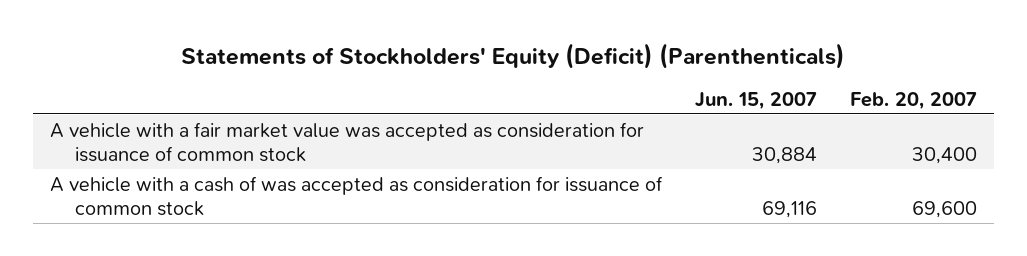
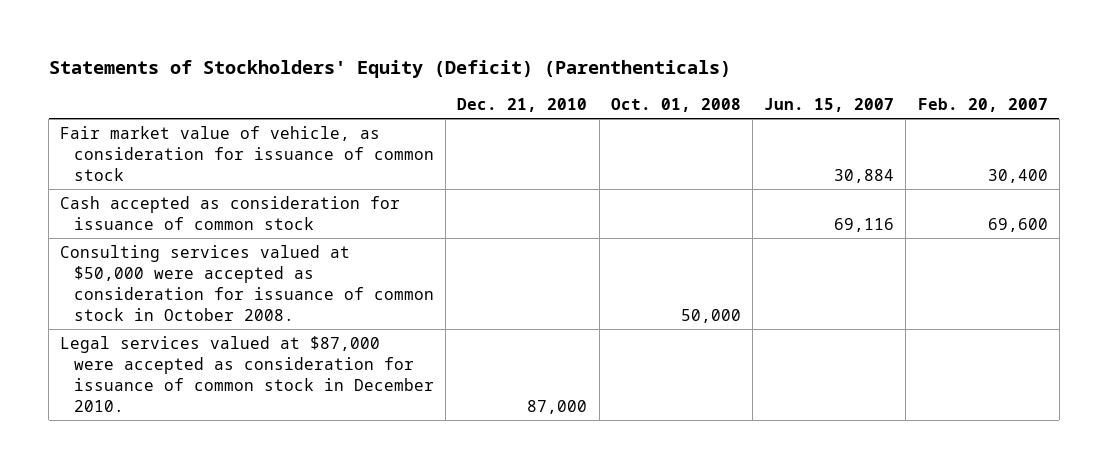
- | Jun. 15, 2007 | Feb. 20, 2007
+ | Dec. 21, 2010 | Oct. 01, 2008 | Jun. 15, 2007 | Feb. 20, 2007
- A vehicle with a fair market value was accepted as consideration for issuance of common stock | 30,884 | 30,400
- A vehicle with a cash of was accepted as consideration for issuance of common stock | 69,116 | 69,600
+ Fair market value of vehicle, as consideration for issuance of common stock | | | 30,884 | 30,400
+ Cash accepted as consideration for issuance of common stock | | | 69,116 | 69,600
+ Consulting services valued at $50,000 were accepted as consideration for issuance of common stock in October 2008. | | 50,000 | |
+ Legal services valued at $87,000 were accepted as consideration for issuance of common stock in December 2010. | 87,000 | | |

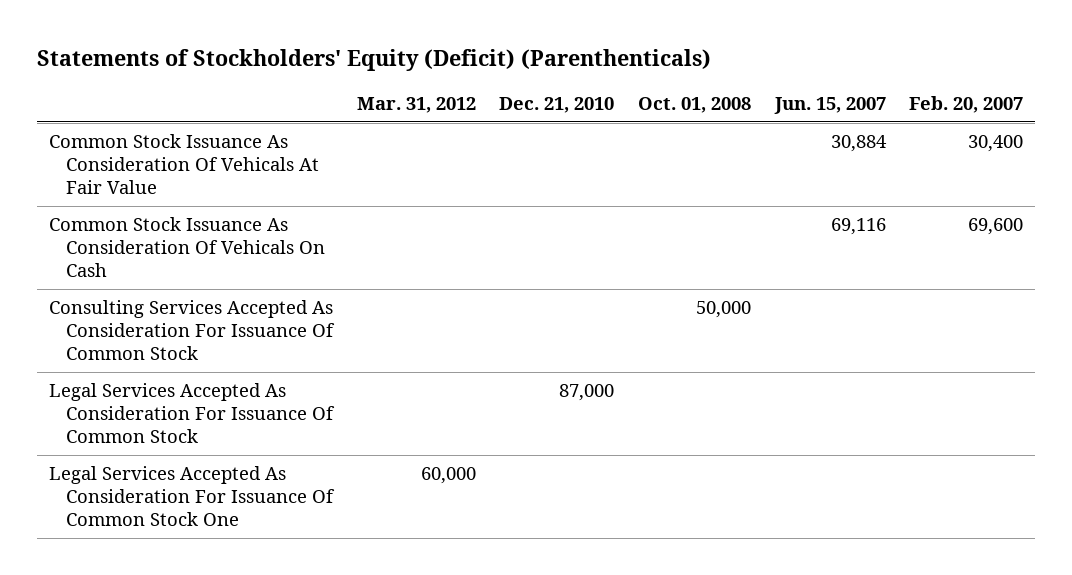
- | Dec. 21, 2010 | Oct. 01, 2008 | Jun. 15, 2007 | Feb. 20, 2007
+ | Mar. 31, 2012 | Dec. 21, 2010 | Oct. 01, 2008 | Jun. 15, 2007 | Feb. 20, 2007
- Fair market value of vehicle, as consideration for issuance of common stock | | | 30,884 | 30,400
- Cash accepted as consideration for issuance of common stock | | | 69,116 | 69,600
- Consulting services valued at $50,000 were accepted as consideration for issuance of common stock in October 2008. | | 50,000 | |
- Legal services valued at $87,000 were accepted as consideration for issuance of common stock in December 2010. | 87,000 | | |
+ Common Stock Issuance As Consideration Of Vehicals At Fair Value | | | | 30,884 | 30,400
+ Common Stock Issuance As Consideration Of Vehicals On Cash | | | | 69,116 | 69,600
+ Consulting Services Accepted As Consideration For Issuance Of Common Stock | | | 50,000 | |
+ Legal Services Accepted As Consideration For Issuance Of Common Stock | | 87,000 | | |
+ Legal Services Accepted As Consideration For Issuance Of Common Stock One | 60,000 | | | |

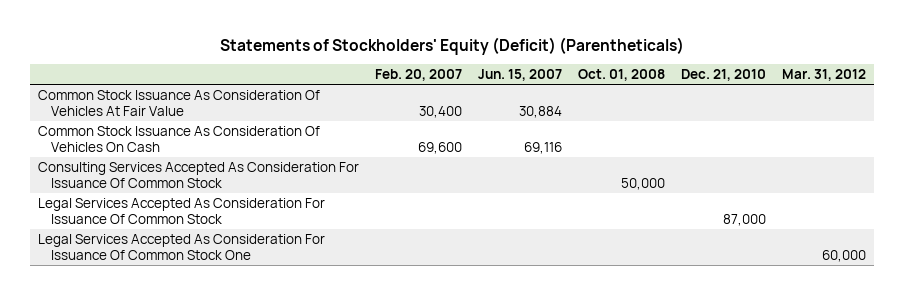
- Statements of Stockholders' Equity (Deficit) (Parenthenticals)
+ Statements of Stockholders' Equity (Deficit) (Parentheticals)
- | Mar. 31, 2012 | Dec. 21, 2010 | Oct. 01, 2008 | Jun. 15, 2007 | Feb. 20, 2007
+ | Feb. 20, 2007 | Jun. 15, 2007 | Oct. 01, 2008 | Dec. 21, 2010 | Mar. 31, 2012
- Common Stock Issuance As Consideration Of Vehicals At Fair Value | | | | 30,884 | 30,400
- Common Stock Issuance As Consideration Of Vehicals On Cash | | | | 69,116 | 69,600
+ Common Stock Issuance As Consideration Of Vehicles At Fair Value | 30,400 | 30,884 | | |
+ Common Stock Issuance As Consideration Of Vehicles On Cash | 69,600 | 69,116 | | |

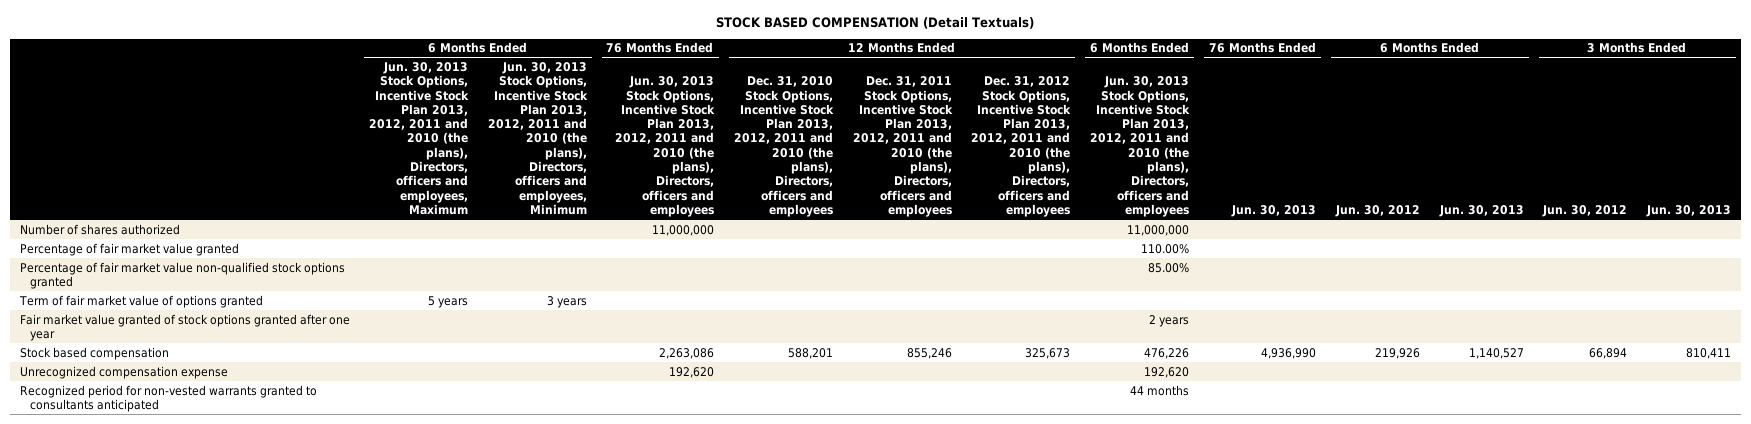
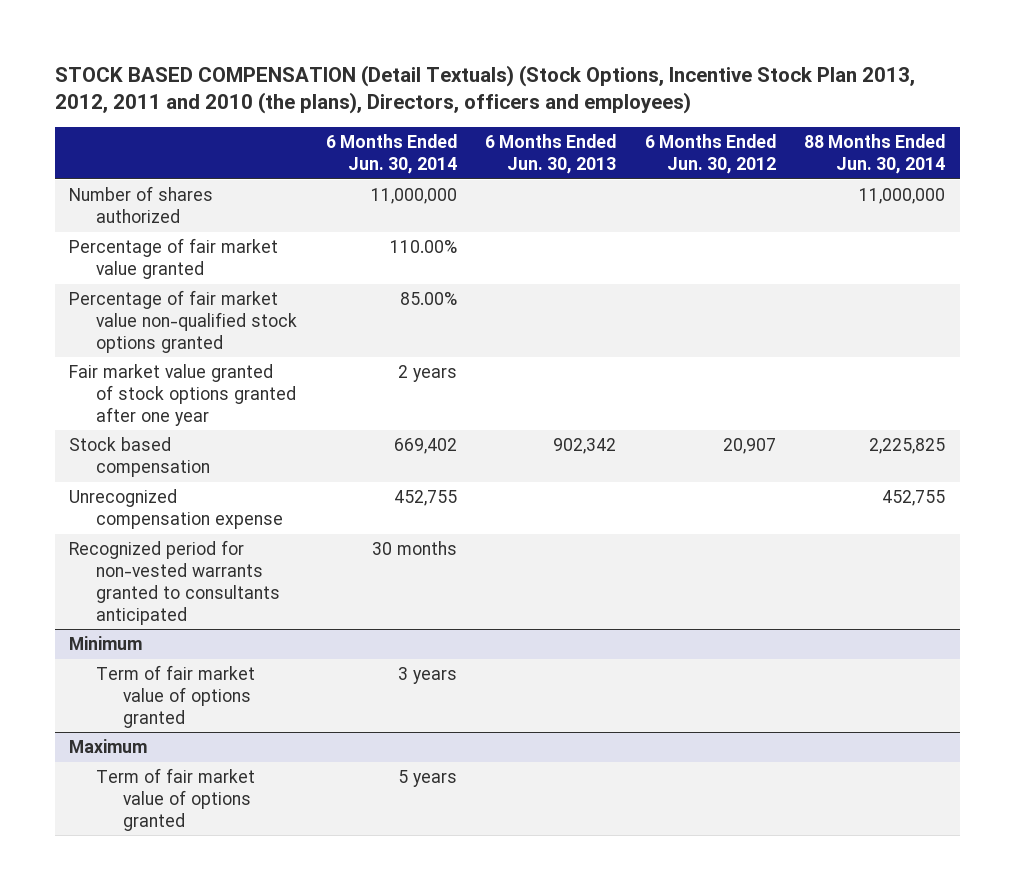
- STOCK BASED COMPENSATION (Detail Textuals)
+ STOCK BASED COMPENSATION (Detail Textuals) (Stock Options, Incentive Stock Plan 2013, 2012, 2011 and 2010 (the plans), Directors, officers and employees)
- | 6 Months Ended Jun. 30, 2013 Stock Options, Incentive Stock Plan 2013, 2012, 2011 and 2010 (the plans), Directors, officers and employees, Maximum | 6 Months Ended Jun. 30, 2013 Stock Options, Incentive Stock Plan 2013, 2012, 2011 and 2010 (the plans), Directors, officers and employees, Minimum | 76 Months Ended Jun. 30, 2013 Stock Options, Incentive Stock Plan 2013, 2012, 2011 and 2010 (the plans), Directors, officers and employees | 12 Months Ended Dec. 31, 2010 Stock Options, Incentive Stock Plan 2013, 2012, 2011 and 2010 (the plans), Directors, officers and employees | 12 Months Ended Dec. 31, 2011 Stock Options, Incentive Stock Plan 2013, 2012, 2011 and 2010 (the plans), Directors, officers and employees | 12 Months Ended Dec. 31, 2012 Stock Options, Incentive Stock Plan 2013, 2012, 2011 and 2010 (the plans), Directors, officers and employees | 6 Months Ended Jun. 30, 2013 Stock Options, Incentive Stock Plan 2013, 2012, 2011 and 2010 (the plans), Directors, officers and employees | 76 Months Ended Jun. 30, 2013 | 6 Months Ended Jun. 30, 2012 | 6 Months Ended Jun. 30, 2013 | 3 Months Ended Jun. 30, 2012 | 3 Months Ended Jun. 30, 2013
+ | 6 Months Ended Jun. 30, 2014 | 6 Months Ended Jun. 30, 2013 | 6 Months Ended Jun. 30, 2012 | 88 Months Ended Jun. 30, 2014
- Term of fair market value of options granted | 5 years | 3 years | | | | | | | | | |
- Stock based compensation | | | 2,263,086 | 588,201 | 855,246 | 325,673 | 476,226 | 4,936,990 | 219,926 | 1,140,527 | 66,894 | 810,411
+ Stock based compensation | 669,402 | 902,342 | 20,907 | 2,225,825
+ Minimum
+ Term of fair market value of options granted | 3 years | | |
+ Maximum
+ Term of fair market value of options granted | 5 years | | |

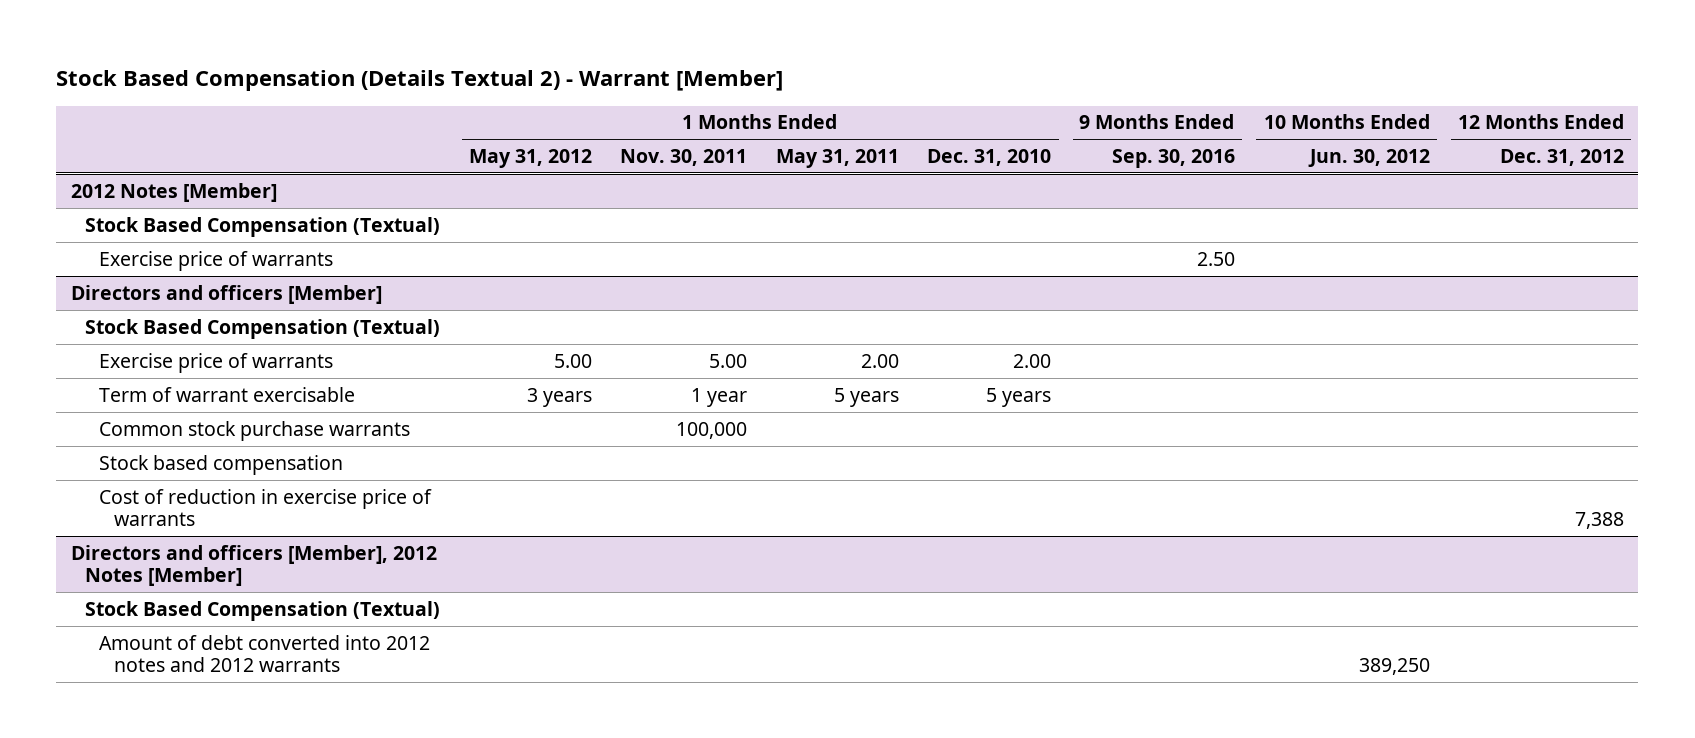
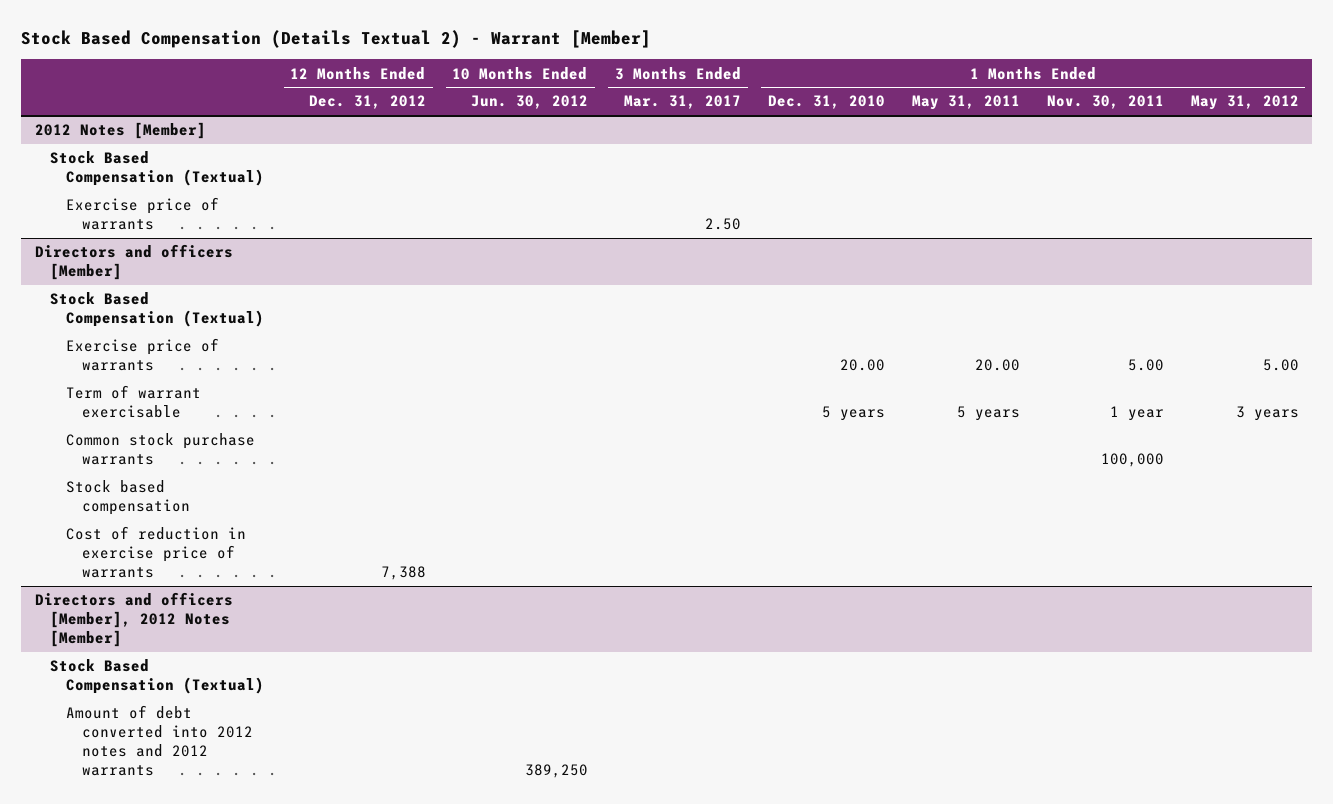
- | 1 Months Ended May 31, 2012 | 1 Months Ended Nov. 30, 2011 | 1 Months Ended May 31, 2011 | 1 Months Ended Dec. 31, 2010 | 9 Months Ended Sep. 30, 2016 | 10 Months Ended Jun. 30, 2012 | 12 Months Ended Dec. 31, 2012
+ | 12 Months Ended Dec. 31, 2012 | 10 Months Ended Jun. 30, 2012 | 3 Months Ended Mar. 31, 2017 | 1 Months Ended Dec. 31, 2010 | 1 Months Ended May 31, 2011 | 1 Months Ended Nov. 30, 2011 | 1 Months Ended May 31, 2012
@ Directors and officers [Member]
- Exercise price of warrants | 5.00 | 5.00 | 2.00 | 2.00 | | |
+ Exercise price of warrants | | | | 20.00 | 20.00 | 5.00 | 5.00

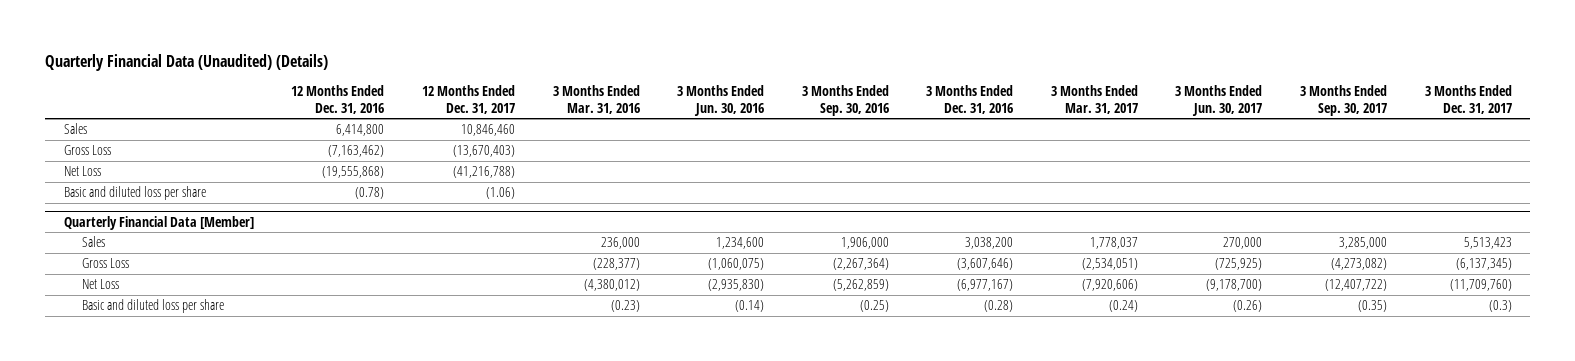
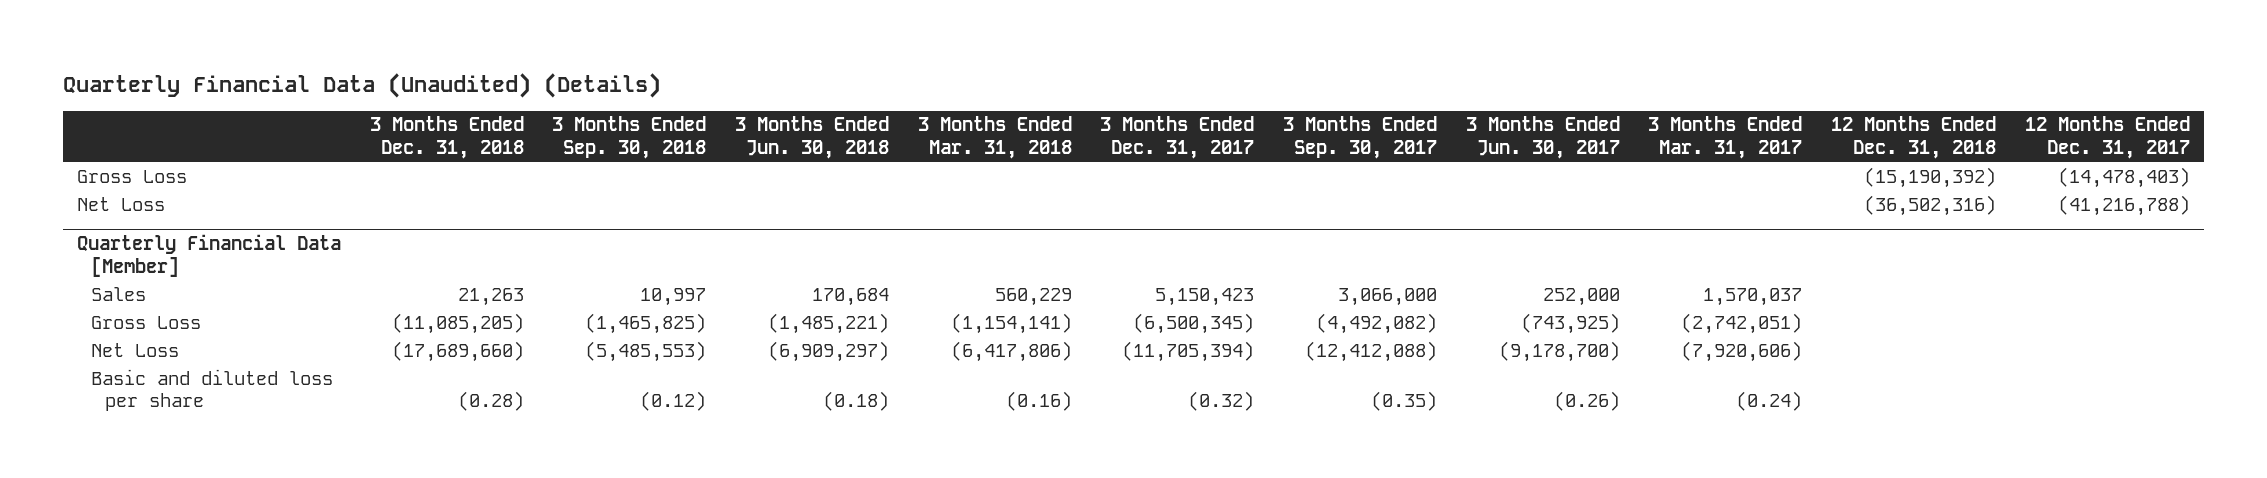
- | 12 Months Ended Dec. 31, 2016 | 12 Months Ended Dec. 31, 2017 | 3 Months Ended Mar. 31, 2016 | 3 Months Ended Jun. 30, 2016 | 3 Months Ended Sep. 30, 2016 | 3 Months Ended Dec. 31, 2016 | 3 Months Ended Mar. 31, 2017 | 3 Months Ended Jun. 30, 2017 | 3 Months Ended Sep. 30, 2017 | 3 Months Ended Dec. 31, 2017
+ | 3 Months Ended Dec. 31, 2018 | 3 Months Ended Sep. 30, 2018 | 3 Months Ended Jun. 30, 2018 | 3 Months Ended Mar. 31, 2018 | 3 Months Ended Dec. 31, 2017 | 3 Months Ended Sep. 30, 2017 | 3 Months Ended Jun. 30, 2017 | 3 Months Ended Mar. 31, 2017 | 12 Months Ended Dec. 31, 2018 | 12 Months Ended Dec. 31, 2017
- Sales | 6,414,800 | 10,846,460 | | | | | | | |
- Gross Loss | (7,163,462) | (13,670,403) | | | | | | | |
+ Gross Loss | | | | | | | | | (15,190,392) | (14,478,403)
- Basic and diluted loss per share | (0.78) | (1.06) | | | | | | | |
@ Quarterly Financial Data [Member]
- Sales | | | 236,000 | 1,234,600 | 1,906,000 | 3,038,200 | 1,778,037 | 270,000 | 3,285,000 | 5,513,423
- Gross Loss | | | (228,377) | (1,060,075) | (2,267,364) | (3,607,646) | (2,534,051) | (725,925) | (4,273,082) | (6,137,345)
- Net Loss | | | (4,380,012) | (2,935,830) | (5,262,859) | (6,977,167) | (7,920,606) | (9,178,700) | (12,407,722) | (11,709,760)
- Basic and diluted loss per share | | | (0.23) | (0.14) | (0.25) | (0.28) | (0.24) | (0.26) | (0.35) | (0.3)
+ Sales | 21,263 | 10,997 | 170,684 | 560,229 | 5,150,423 | 3,066,000 | 252,000 | 1,570,037 | |
+ Gross Loss | (11,085,205) | (1,465,825) | (1,485,221) | (1,154,141) | (6,500,345) | (4,492,082) | (743,925) | (2,742,051) | |
+ Net Loss | (17,689,660) | (5,485,553) | (6,909,297) | (6,417,806) | (11,705,394) | (12,412,088) | (9,178,700) | (7,920,606) | |
+ Basic and diluted loss per share | (0.28) | (0.12) | (0.18) | (0.16) | (0.32) | (0.35) | (0.26) | (0.24) | |

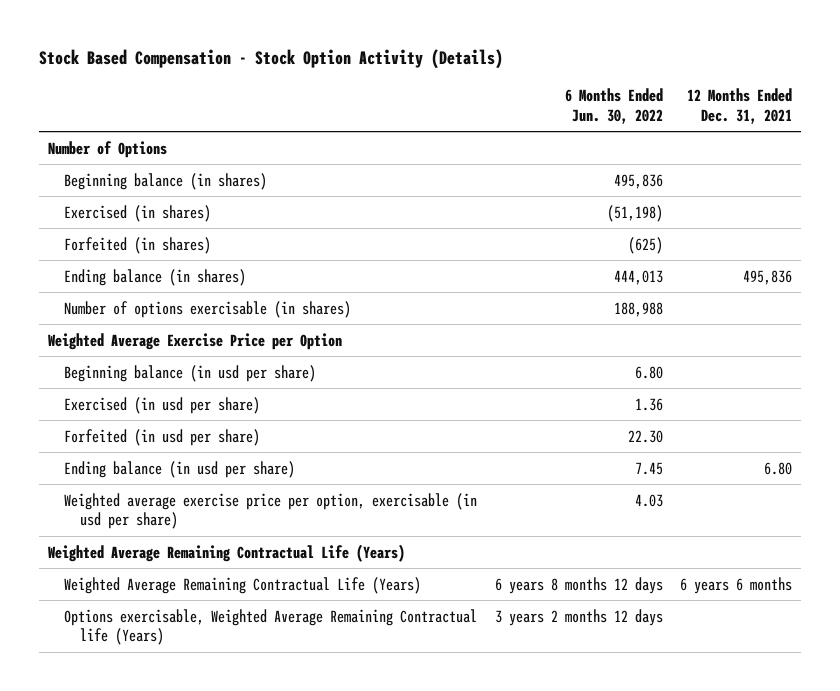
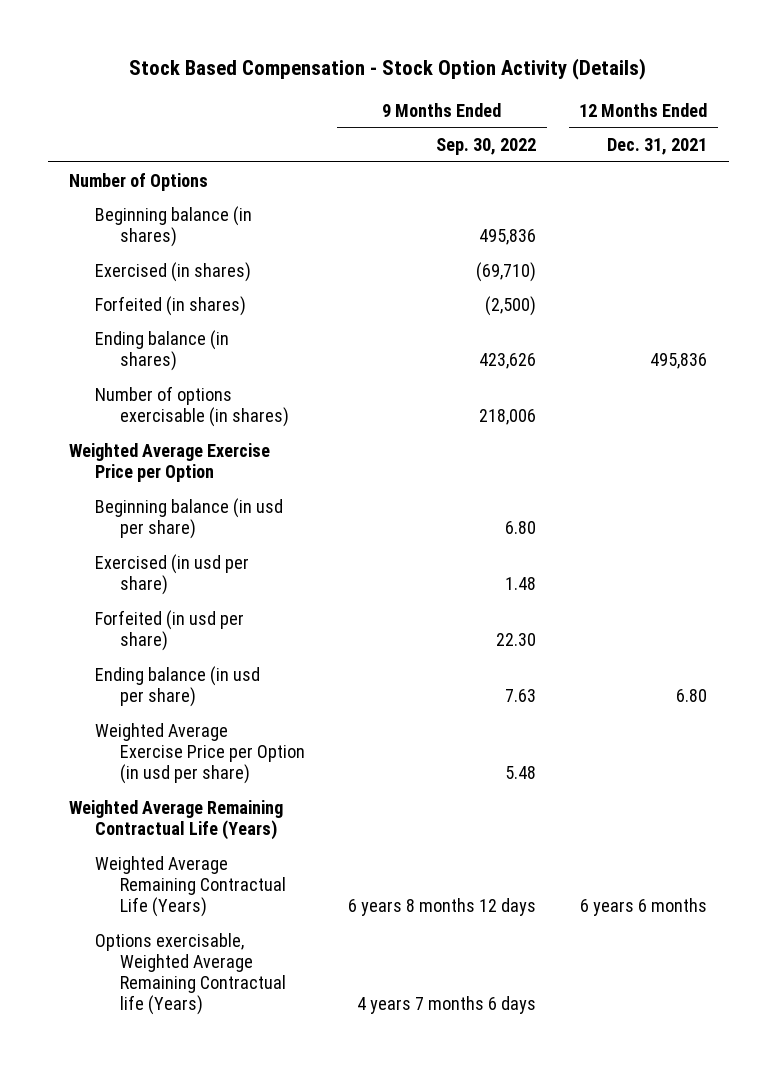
- | 6 Months Ended Jun. 30, 2022 | 12 Months Ended Dec. 31, 2021
+ | 9 Months Ended Sep. 30, 2022 | 12 Months Ended Dec. 31, 2021
- Weighted average exercise price per option, exercisable (in usd per share) | 4.03 |
+ Weighted Average Exercise Price per Option (in usd per share) | 5.48 |

